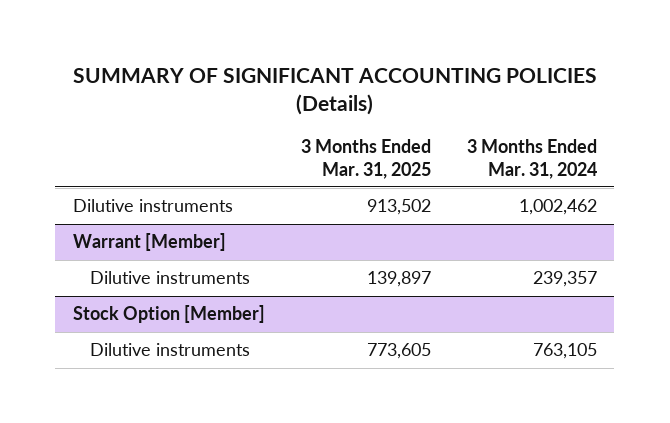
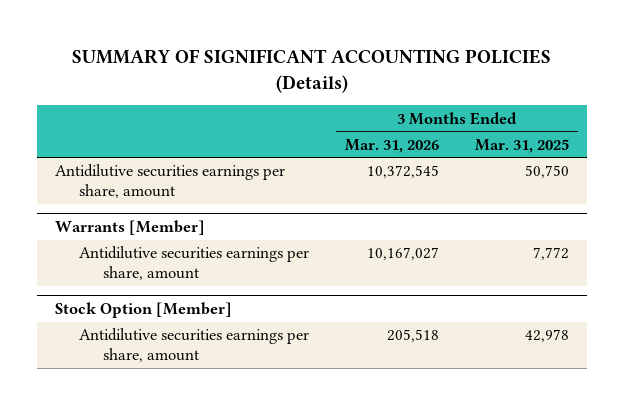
- | 3 Months Ended Mar. 31, 2025 | 3 Months Ended Mar. 31, 2024
+ | 3 Months Ended Mar. 31, 2026 | 3 Months Ended Mar. 31, 2025
- Dilutive instruments | 913,502 | 1,002,462
- Warrant [Member]
- Dilutive instruments | 139,897 | 239,357
+ Antidilutive securities earnings per share, amount | 10,372,545 | 50,750
+ Warrants [Member]
+ Antidilutive securities earnings per share, amount | 10,167,027 | 7,772
@ Stock Option [Member]
- Dilutive instruments | 773,605 | 763,105
+ Antidilutive securities earnings per share, amount | 205,518 | 42,978

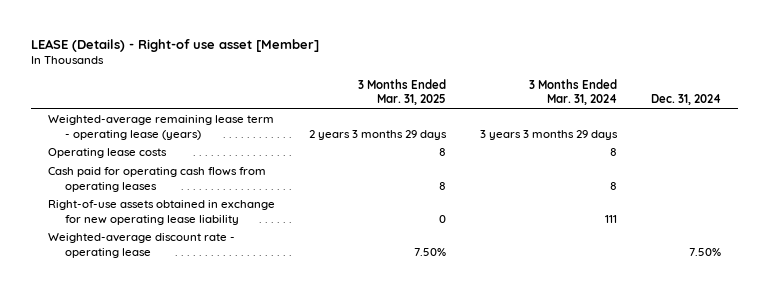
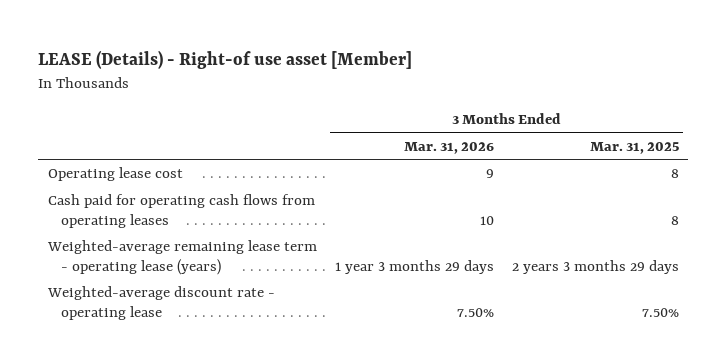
- | 3 Months Ended Mar. 31, 2025 | 3 Months Ended Mar. 31, 2024 | Dec. 31, 2024
+ | 3 Months Ended Mar. 31, 2026 | 3 Months Ended Mar. 31, 2025
- Operating lease costs | 8 | 8 |
+ Operating lease cost | 9 | 8
- Right-of-use assets obtained in exchange for new operating lease liability | 0 | 111 |
moved down: Weighted-average remaining lease term - operating lease (years) | 1 year 3 months 29 days | 2 years 3 months 29 days

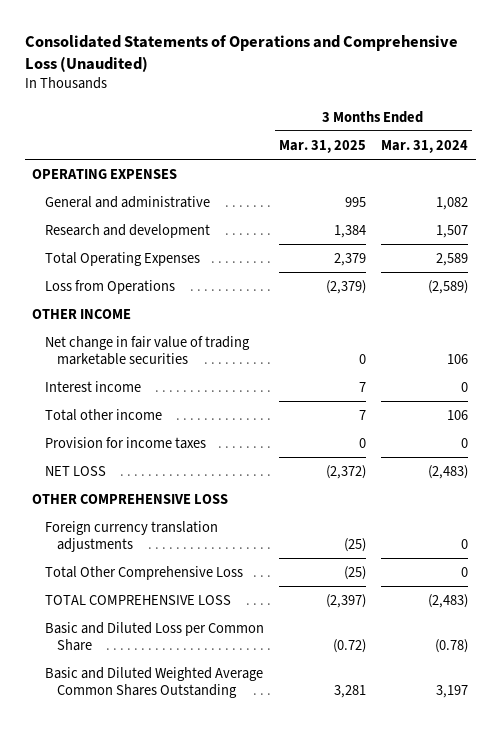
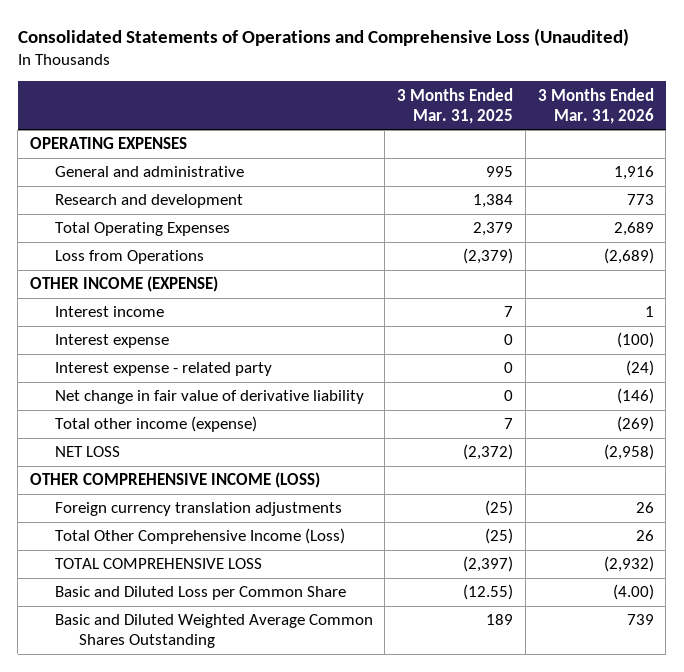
- | 3 Months Ended Mar. 31, 2025 | 3 Months Ended Mar. 31, 2024
+ | 3 Months Ended Mar. 31, 2025 | 3 Months Ended Mar. 31, 2026
- OTHER INCOME
- Net change in fair value of trading marketable securities | 0 | 106
+ OTHER INCOME (EXPENSE)
- Total other income | 7 | 106
- Provision for income taxes | 0 | 0
+ Interest expense | 0 | (100)
+ Interest expense - related party | 0 | (24)
+ Net change in fair value of derivative liability | 0 | (146)
+ Total other income (expense) | 7 | (269)
- OTHER COMPREHENSIVE LOSS
+ OTHER COMPREHENSIVE INCOME (LOSS)
- Total Other Comprehensive Loss | (25) | 0
+ Total Other Comprehensive Income (Loss) | (25) | 26
- Basic and Diluted Loss per Common Share | (0.72) | (0.78)
- Basic and Diluted Weighted Average Common Shares Outstanding | 3,281 | 3,197
+ Basic and Diluted Loss per Common Share | (12.55) | (4.00)
+ Basic and Diluted Weighted Average Common Shares Outstanding | 189 | 739

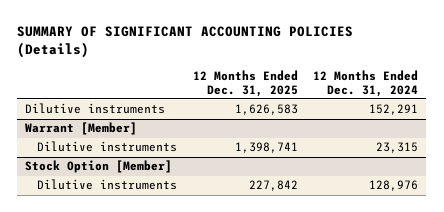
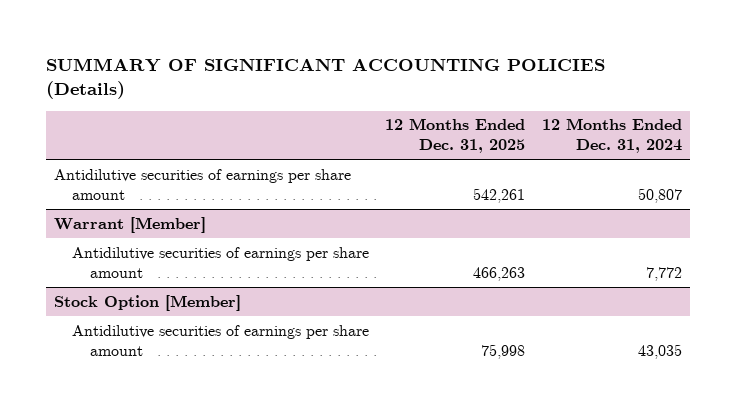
- Dilutive instruments | 1,626,583 | 152,291
+ Antidilutive securities of earnings per share amount | 542,261 | 50,807
@ Warrant [Member]
- Dilutive instruments | 1,398,741 | 23,315
+ Antidilutive securities of earnings per share amount | 466,263 | 7,772
@ Stock Option [Member]
- Dilutive instruments | 227,842 | 128,976
+ Antidilutive securities of earnings per share amount | 75,998 | 43,035

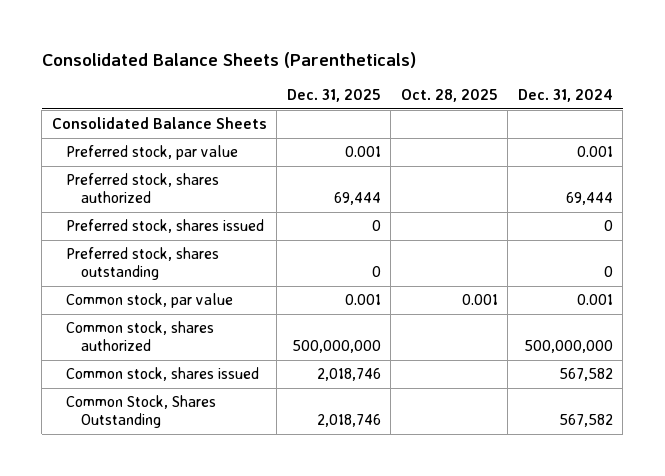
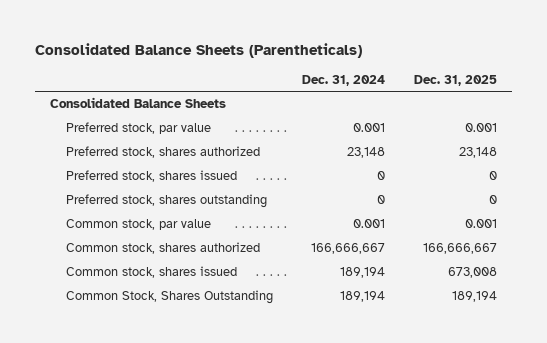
- | Dec. 31, 2025 | Oct. 28, 2025 | Dec. 31, 2024
+ | Dec. 31, 2024 | Dec. 31, 2025
- Preferred stock, shares authorized | 69,444 | | 69,444
+ Preferred stock, shares authorized | 23,148 | 23,148
- Common stock, shares authorized | 500,000,000 | | 500,000,000
- Common stock, shares issued | 2,018,746 | | 567,582
- Common Stock, Shares Outstanding | 2,018,746 | | 567,582
+ Common stock, shares authorized | 166,666,667 | 166,666,667
+ Common stock, shares issued | 189,194 | 673,008
+ Common Stock, Shares Outstanding | 189,194 | 189,194

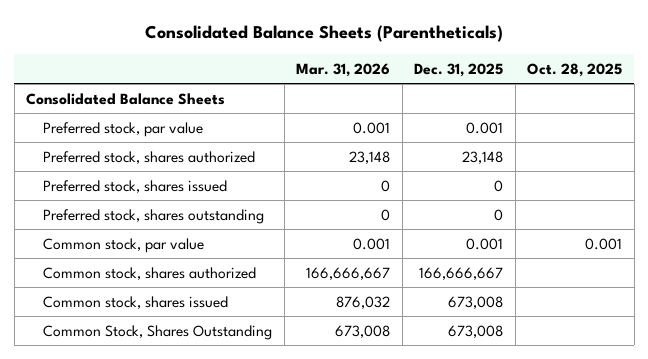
- | Dec. 31, 2024 | Dec. 31, 2025
+ | Mar. 31, 2026 | Dec. 31, 2025 | Oct. 28, 2025
- Common Stock, Shares Outstanding | 189,194 | 189,194
+ Common Stock, Shares Outstanding | 673,008 | 673,008 |

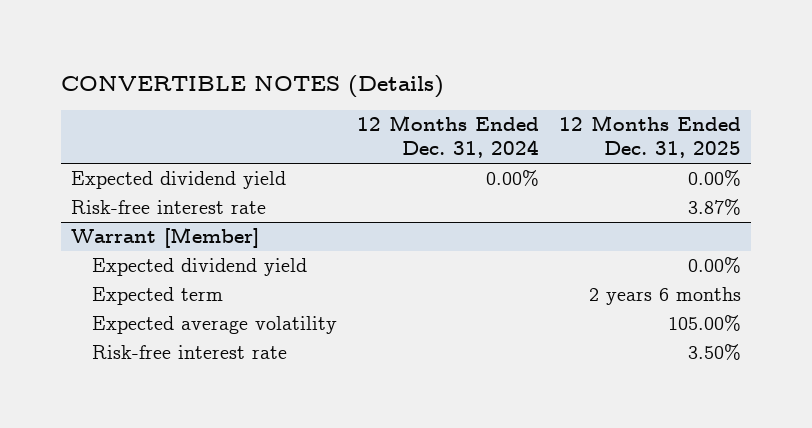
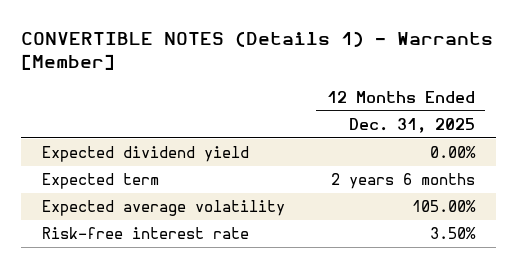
- CONVERTIBLE NOTES (Details)
+ CONVERTIBLE NOTES (Details 1) - Warrants [Member]
- | 12 Months Ended Dec. 31, 2024 | 12 Months Ended Dec. 31, 2025
+ | 12 Months Ended Dec. 31, 2025
- Risk-free interest rate | | 3.87%
- Warrant [Member]
- Expected dividend yield | | 0.00%

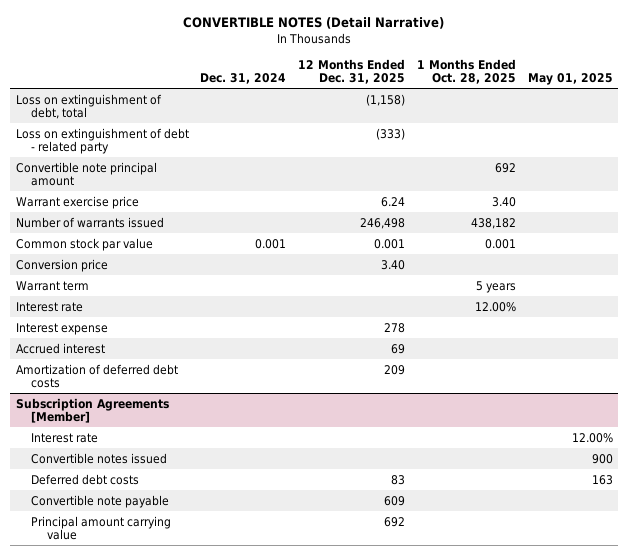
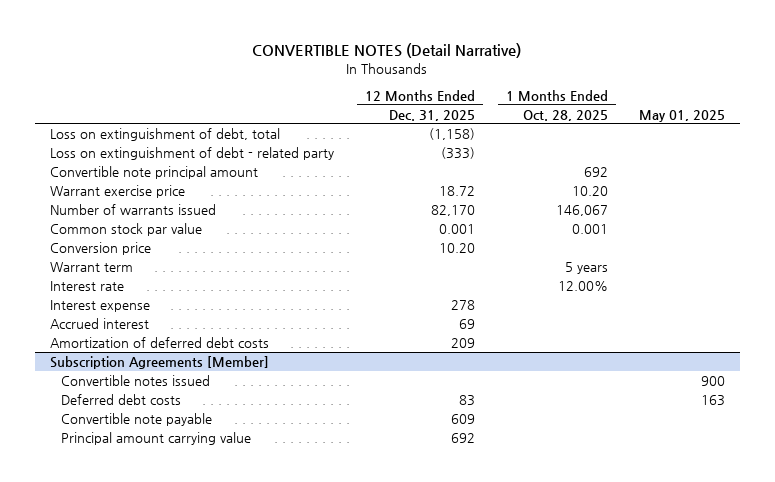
- | Dec. 31, 2024 | 12 Months Ended Dec. 31, 2025 | 1 Months Ended Oct. 28, 2025 | May 01, 2025
+ | 12 Months Ended Dec. 31, 2025 | 1 Months Ended Oct. 28, 2025 | May 01, 2025
- Warrant exercise price | | 6.24 | 3.40 |
- Number of warrants issued | | 246,498 | 438,182 |
+ Warrant exercise price | 18.72 | 10.20 |
+ Number of warrants issued | 82,170 | 146,067 |
- Conversion price | | 3.40 | |
+ Conversion price | 10.20 | |
@ Subscription Agreements [Member]
- Interest rate | | | | 12.00%

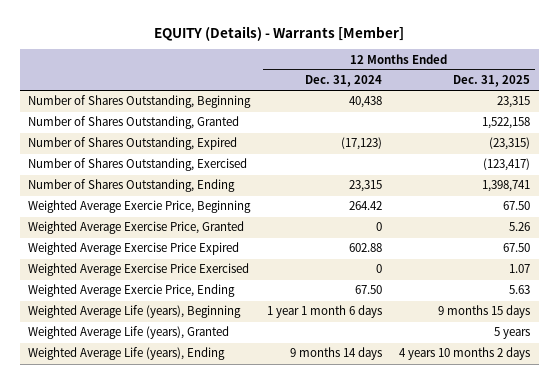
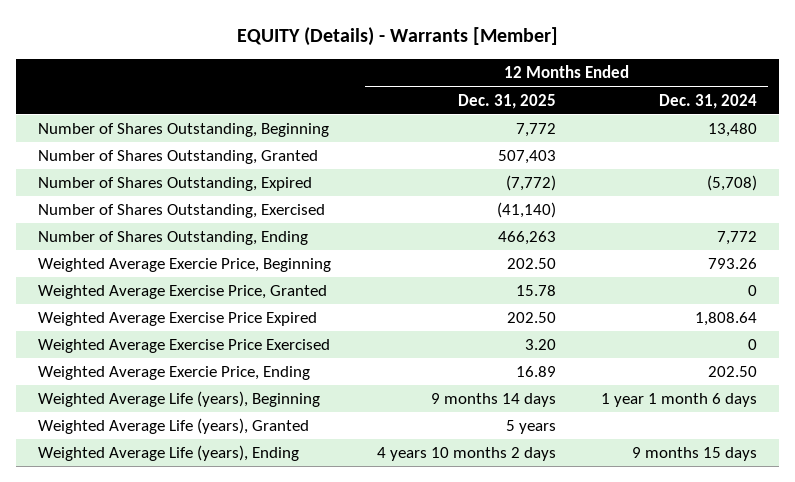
- | 12 Months Ended Dec. 31, 2024 | 12 Months Ended Dec. 31, 2025
+ | 12 Months Ended Dec. 31, 2025 | 12 Months Ended Dec. 31, 2024
- Number of Shares Outstanding, Beginning | 40,438 | 23,315
- Number of Shares Outstanding, Granted | | 1,522,158
- Number of Shares Outstanding, Expired | (17,123) | (23,315)
- Number of Shares Outstanding, Exercised | | (123,417)
- Number of Shares Outstanding, Ending | 23,315 | 1,398,741
- Weighted Average Exercie Price, Beginning | 264.42 | 67.50
- Weighted Average Exercise Price, Granted | 0 | 5.26
- Weighted Average Exercise Price Expired | 602.88 | 67.50
- Weighted Average Exercise Price Exercised | 0 | 1.07
- Weighted Average Exercie Price, Ending | 67.50 | 5.63
- Weighted Average Life (years), Beginning | 1 year 1 month 6 days | 9 months 15 days
+ Number of Shares Outstanding, Beginning | 7,772 | 13,480
+ Number of Shares Outstanding, Granted | 507,403 |
+ Number of Shares Outstanding, Expired | (7,772) | (5,708)
+ Number of Shares Outstanding, Exercised | (41,140) |
+ Number of Shares Outstanding, Ending | 466,263 | 7,772
+ Weighted Average Exercie Price, Beginning | 202.50 | 793.26
+ Weighted Average Exercise Price, Granted | 15.78 | 0
+ Weighted Average Exercise Price Expired | 202.50 | 1,808.64
+ Weighted Average Exercise Price Exercised | 3.20 | 0
+ Weighted Average Exercie Price, Ending | 16.89 | 202.50
+ Weighted Average Life (years), Beginning | 9 months 14 days | 1 year 1 month 6 days
- Weighted Average Life (years), Ending | 9 months 14 days | 4 years 10 months 2 days
+ Weighted Average Life (years), Ending | 4 years 10 months 2 days | 9 months 15 days

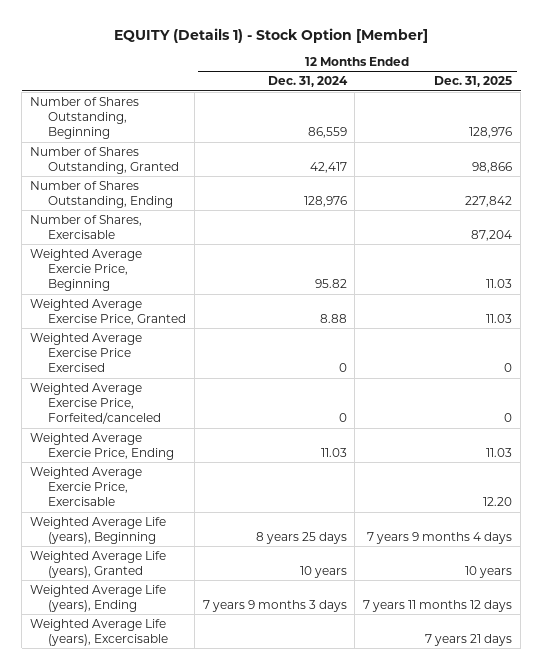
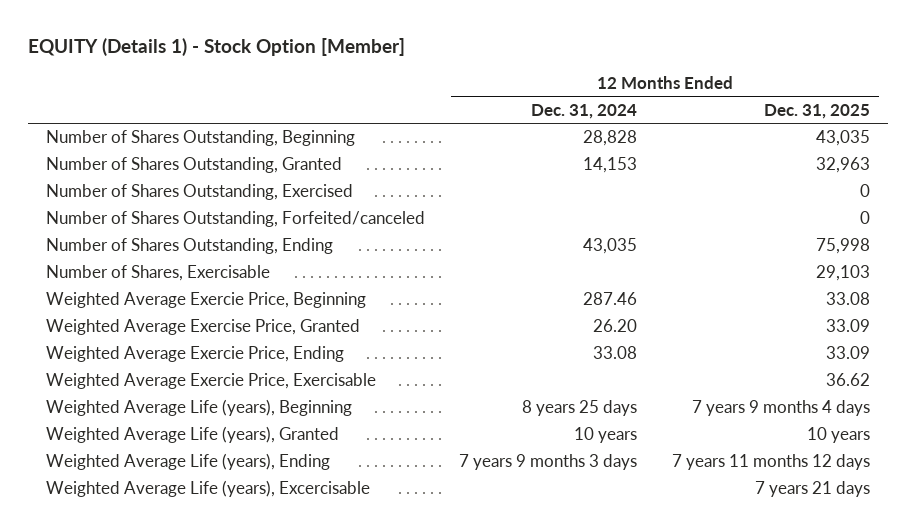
- Number of Shares Outstanding, Beginning | 86,559 | 128,976
- Number of Shares Outstanding, Granted | 42,417 | 98,866
- Number of Shares Outstanding, Ending | 128,976 | 227,842
- Number of Shares, Exercisable | | 87,204
- Weighted Average Exercie Price, Beginning | 95.82 | 11.03
- Weighted Average Exercise Price, Granted | 8.88 | 11.03
- Weighted Average Exercise Price Exercised | 0 | 0
- Weighted Average Exercise Price, Forfeited/canceled | 0 | 0
- Weighted Average Exercie Price, Ending | 11.03 | 11.03
- Weighted Average Exercie Price, Exercisable | | 12.20
+ Number of Shares Outstanding, Beginning | 28,828 | 43,035
+ Number of Shares Outstanding, Granted | 14,153 | 32,963
+ Number of Shares Outstanding, Exercised | | 0
+ Number of Shares Outstanding, Forfeited/canceled | | 0
+ Number of Shares Outstanding, Ending | 43,035 | 75,998
+ Number of Shares, Exercisable | | 29,103
+ Weighted Average Exercie Price, Beginning | 287.46 | 33.08
+ Weighted Average Exercise Price, Granted | 26.20 | 33.09
+ Weighted Average Exercie Price, Ending | 33.08 | 33.09
+ Weighted Average Exercie Price, Exercisable | | 36.62

